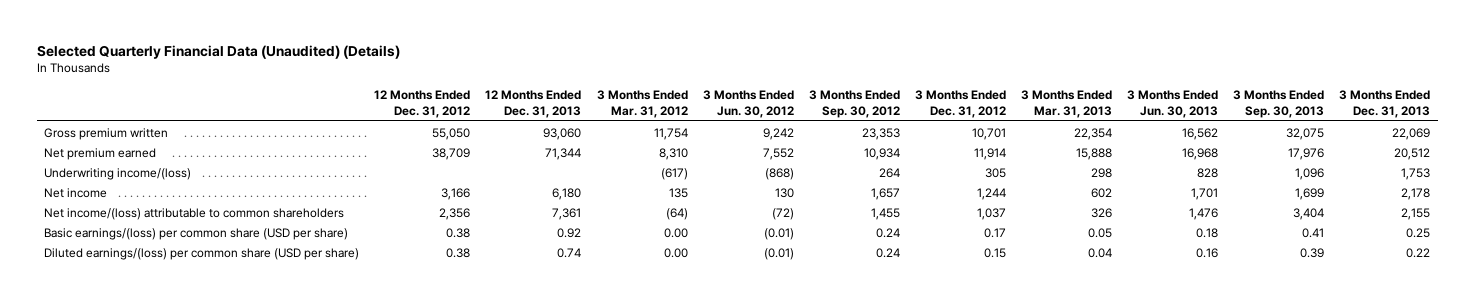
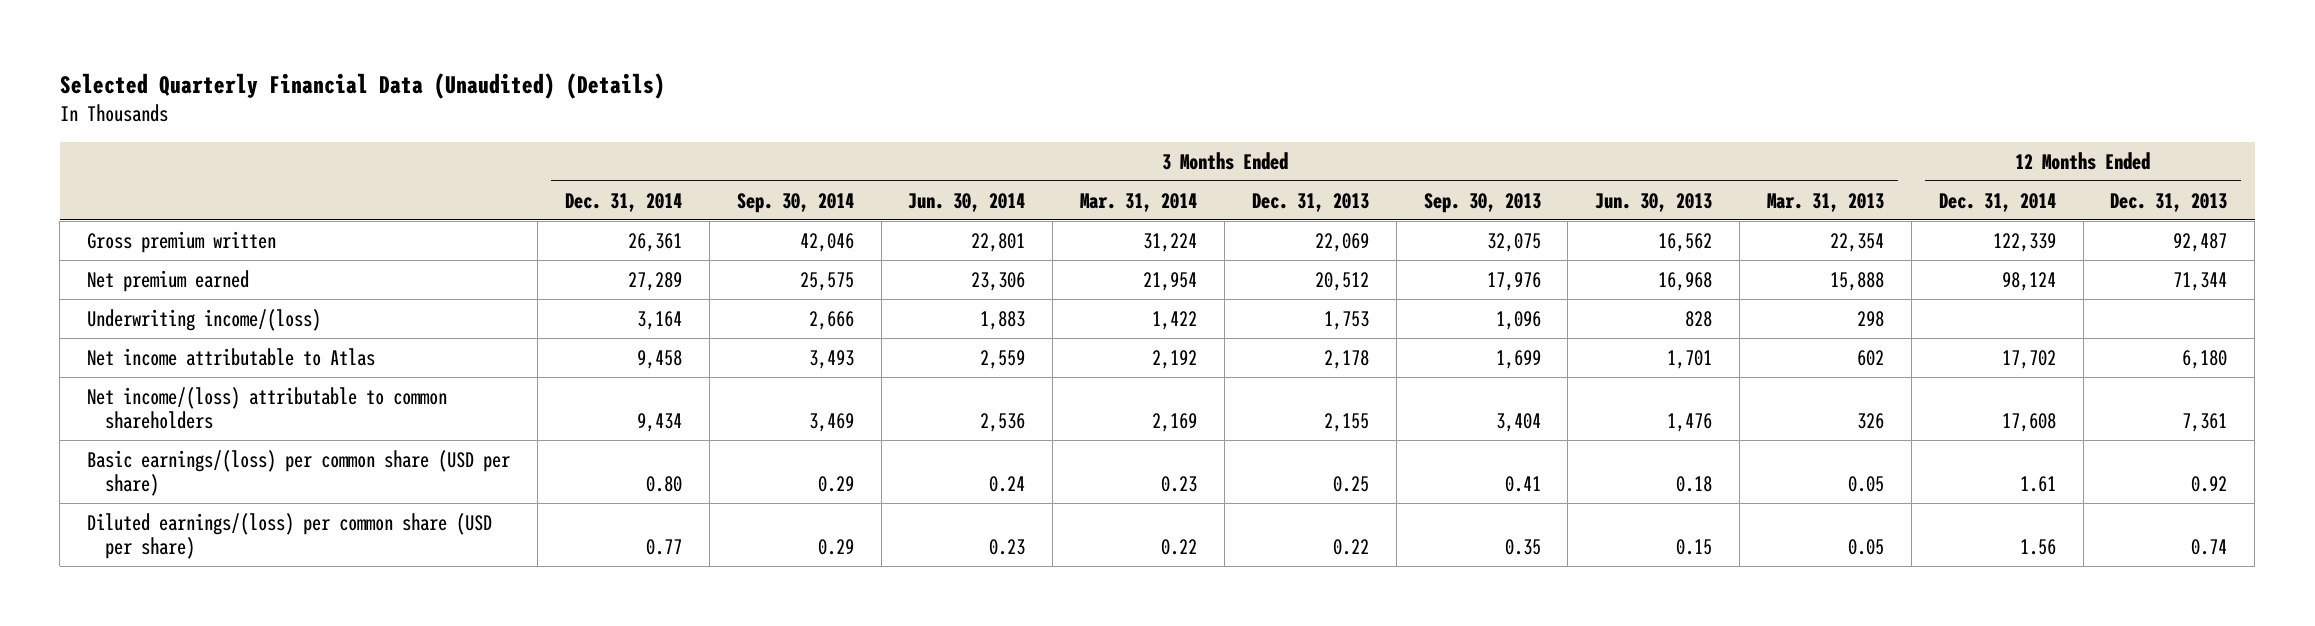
- | 12 Months Ended Dec. 31, 2012 | 12 Months Ended Dec. 31, 2013 | 3 Months Ended Mar. 31, 2012 | 3 Months Ended Jun. 30, 2012 | 3 Months Ended Sep. 30, 2012 | 3 Months Ended Dec. 31, 2012 | 3 Months Ended Mar. 31, 2013 | 3 Months Ended Jun. 30, 2013 | 3 Months Ended Sep. 30, 2013 | 3 Months Ended Dec. 31, 2013
+ | 3 Months Ended Dec. 31, 2014 | 3 Months Ended Sep. 30, 2014 | 3 Months Ended Jun. 30, 2014 | 3 Months Ended Mar. 31, 2014 | 3 Months Ended Dec. 31, 2013 | 3 Months Ended Sep. 30, 2013 | 3 Months Ended Jun. 30, 2013 | 3 Months Ended Mar. 31, 2013 | 12 Months Ended Dec. 31, 2014 | 12 Months Ended Dec. 31, 2013
- Gross premium written | 55,050 | 93,060 | 11,754 | 9,242 | 23,353 | 10,701 | 22,354 | 16,562 | 32,075 | 22,069
+ Gross premium written | 26,361 | 42,046 | 22,801 | 31,224 | 22,069 | 32,075 | 16,562 | 22,354 | 122,339 | 92,487
- Net income | 3,166 | 6,180 | 135 | 130 | 1,657 | 1,244 | 602 | 1,701 | 1,699 | 2,178
+ Net income attributable to Atlas | 9,458 | 3,493 | 2,559 | 2,192 | 2,178 | 1,699 | 1,701 | 602 | 17,702 | 6,180
- Diluted earnings/(loss) per common share (USD per share) | 0.38 | 0.74 | 0.00 | (0.01) | 0.24 | 0.15 | 0.04 | 0.16 | 0.39 | 0.22
+ Diluted earnings/(loss) per common share (USD per share) | 0.77 | 0.29 | 0.23 | 0.22 | 0.22 | 0.35 | 0.15 | 0.05 | 1.56 | 0.74

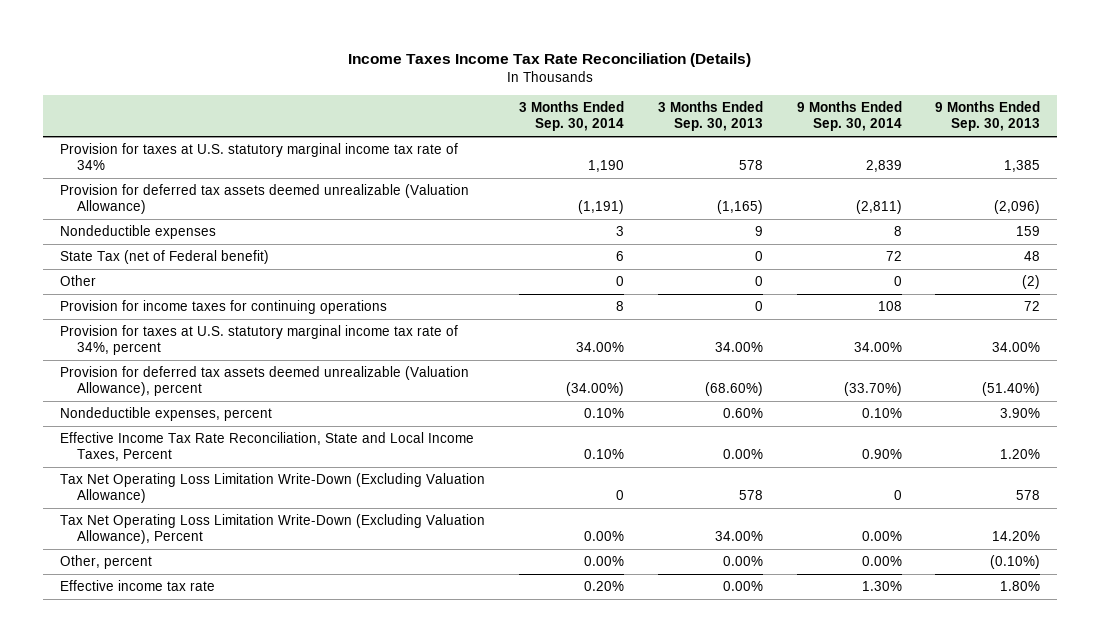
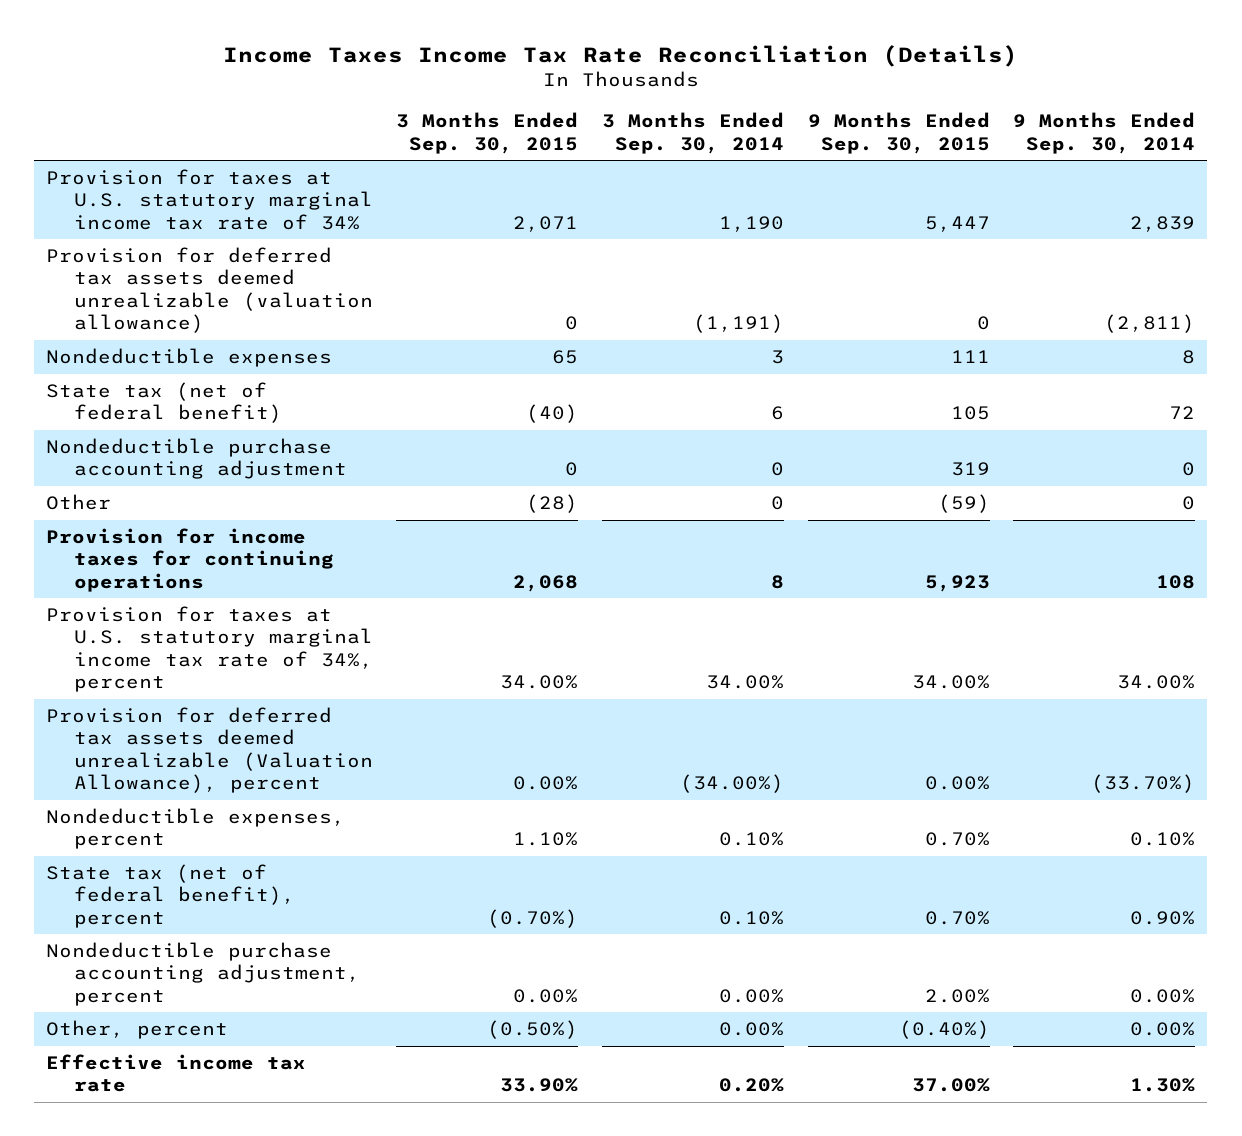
- | 3 Months Ended Sep. 30, 2014 | 3 Months Ended Sep. 30, 2013 | 9 Months Ended Sep. 30, 2014 | 9 Months Ended Sep. 30, 2013
+ | 3 Months Ended Sep. 30, 2015 | 3 Months Ended Sep. 30, 2014 | 9 Months Ended Sep. 30, 2015 | 9 Months Ended Sep. 30, 2014
- Provision for deferred tax assets deemed unrealizable (Valuation Allowance) | (1,191) | (1,165) | (2,811) | (2,096)
+ Provision for deferred tax assets deemed unrealizable (valuation allowance) | 0 | (1,191) | 0 | (2,811)
- State Tax (net of Federal benefit) | 6 | 0 | 72 | 48
+ State tax (net of federal benefit) | (40) | 6 | 105 | 72
+ Nondeductible purchase accounting adjustment | 0 | 0 | 319 | 0
- Effective Income Tax Rate Reconciliation, State and Local Income Taxes, Percent | 0.10% | 0.00% | 0.90% | 1.20%
- Tax Net Operating Loss Limitation Write-Down (Excluding Valuation Allowance) | 0 | 578 | 0 | 578
- Tax Net Operating Loss Limitation Write-Down (Excluding Valuation Allowance), Percent | 0.00% | 34.00% | 0.00% | 14.20%
+ State tax (net of federal benefit), percent | (0.70%) | 0.10% | 0.70% | 0.90%
+ Nondeductible purchase accounting adjustment, percent | 0.00% | 0.00% | 2.00% | 0.00%

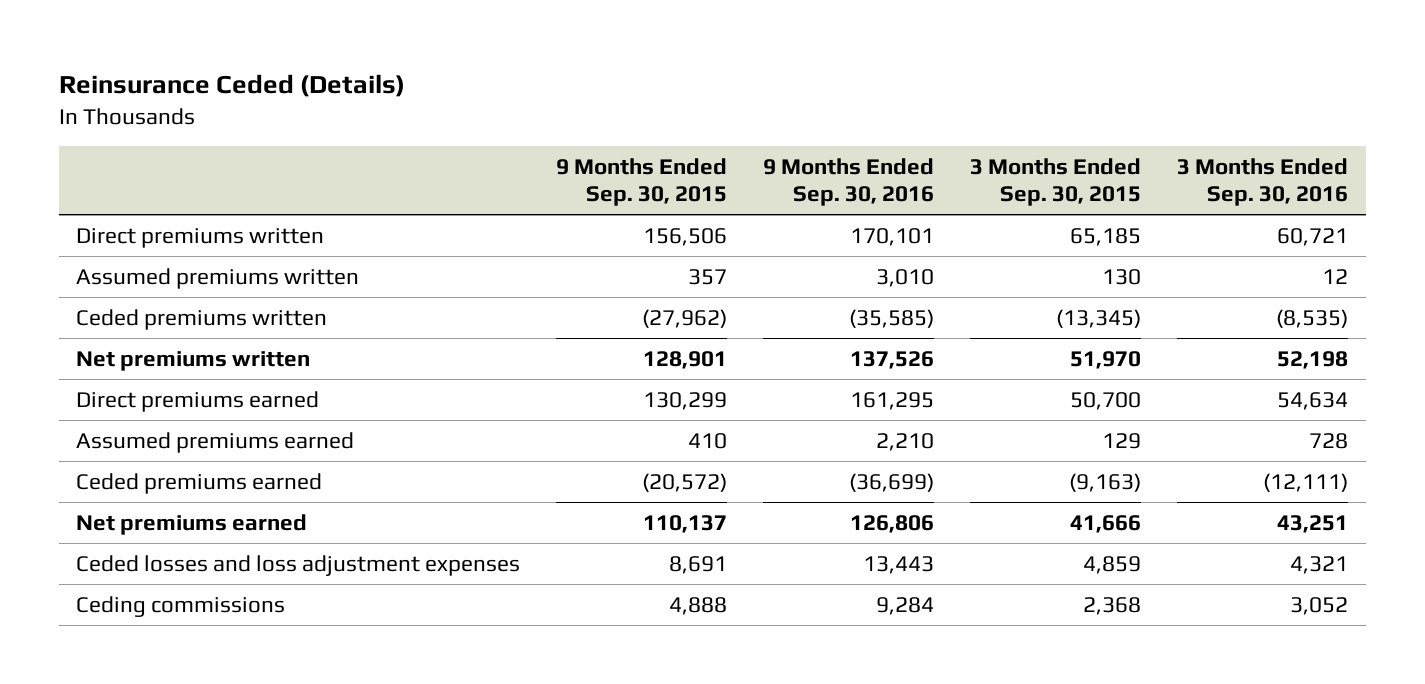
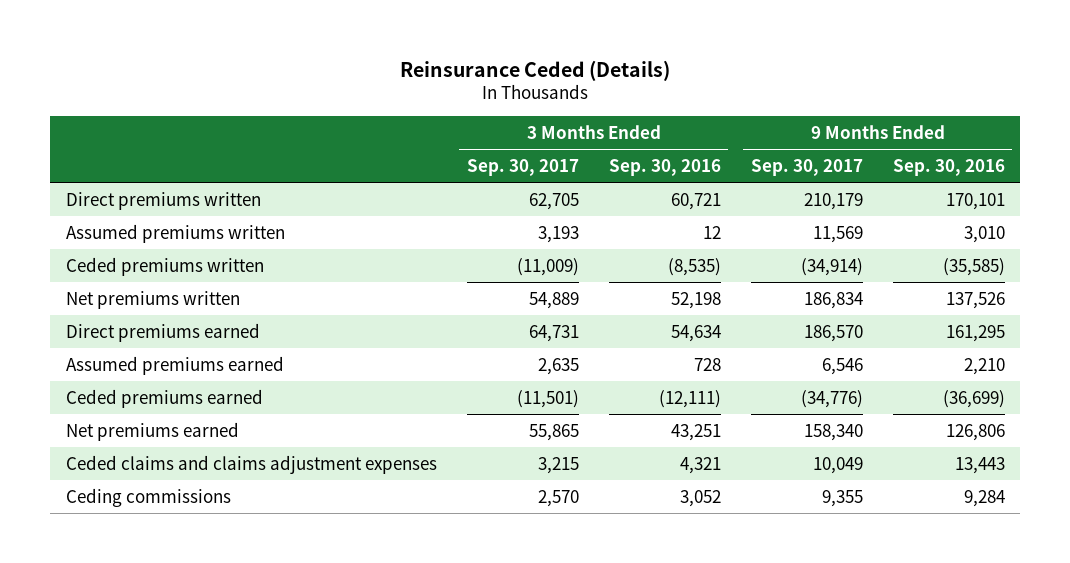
- | 9 Months Ended Sep. 30, 2015 | 9 Months Ended Sep. 30, 2016 | 3 Months Ended Sep. 30, 2015 | 3 Months Ended Sep. 30, 2016
+ | 3 Months Ended Sep. 30, 2017 | 3 Months Ended Sep. 30, 2016 | 9 Months Ended Sep. 30, 2017 | 9 Months Ended Sep. 30, 2016
- Ceded losses and loss adjustment expenses | 8,691 | 13,443 | 4,859 | 4,321
+ Ceded claims and claims adjustment expenses | 3,215 | 4,321 | 10,049 | 13,443

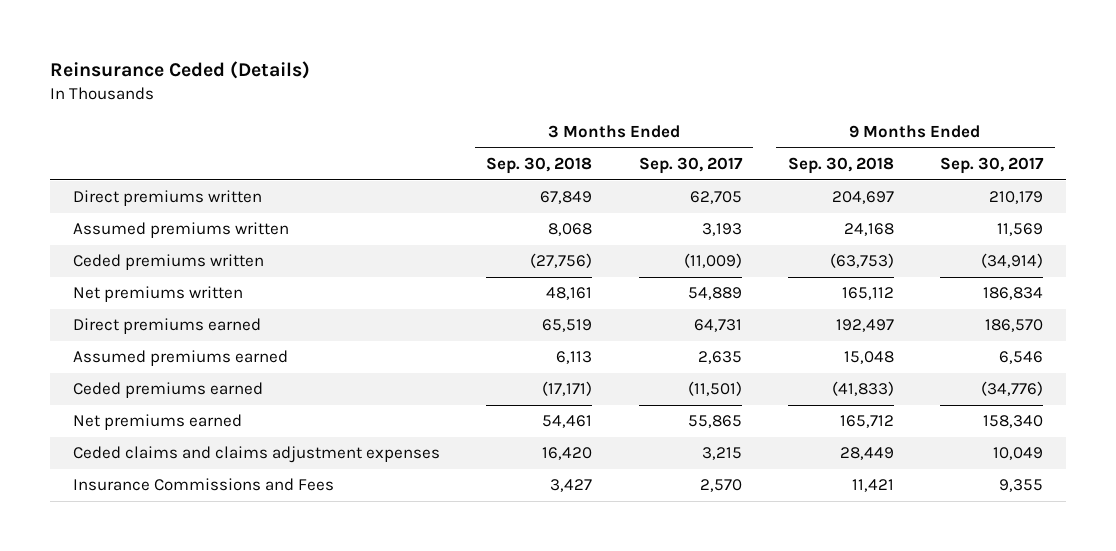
- | 3 Months Ended Sep. 30, 2017 | 3 Months Ended Sep. 30, 2016 | 9 Months Ended Sep. 30, 2017 | 9 Months Ended Sep. 30, 2016
+ | 3 Months Ended Sep. 30, 2018 | 3 Months Ended Sep. 30, 2017 | 9 Months Ended Sep. 30, 2018 | 9 Months Ended Sep. 30, 2017
- Ceding commissions | 2,570 | 3,052 | 9,355 | 9,284
+ Insurance Commissions and Fees | 3,427 | 2,570 | 11,421 | 9,355

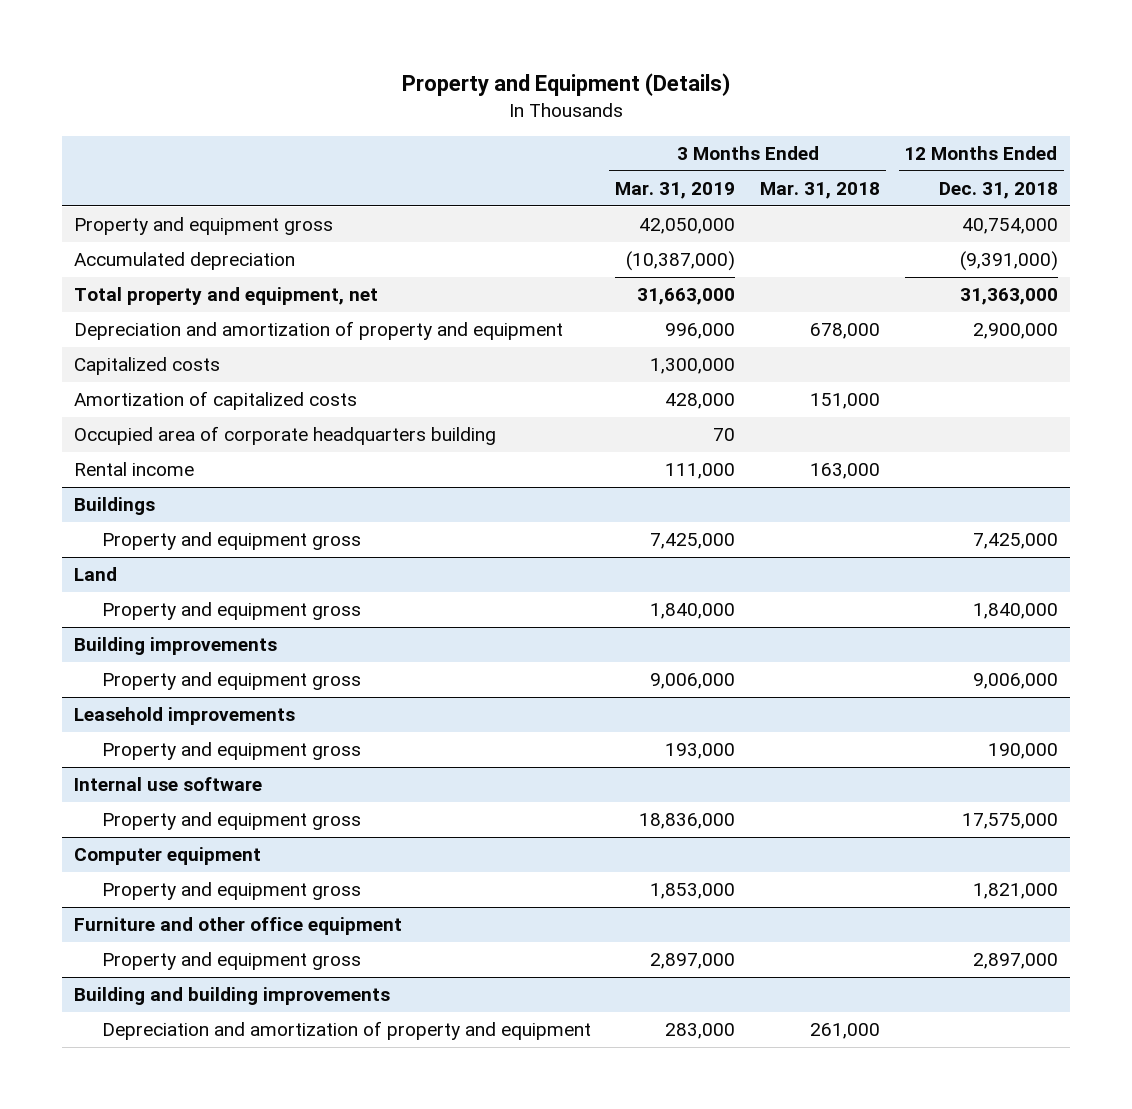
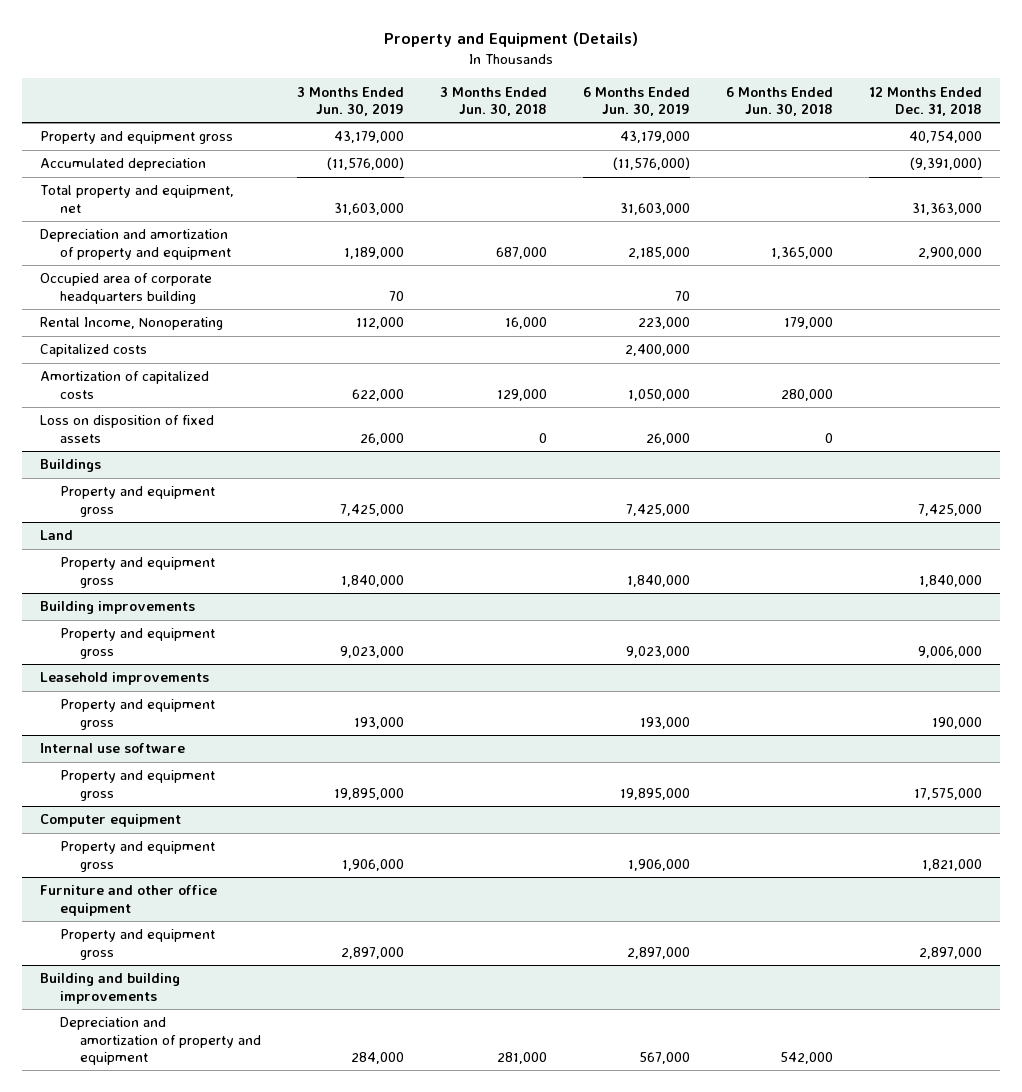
- | 3 Months Ended Mar. 31, 2019 | 3 Months Ended Mar. 31, 2018 | 12 Months Ended Dec. 31, 2018
+ | 3 Months Ended Jun. 30, 2019 | 3 Months Ended Jun. 30, 2018 | 6 Months Ended Jun. 30, 2019 | 6 Months Ended Jun. 30, 2018 | 12 Months Ended Dec. 31, 2018
moved up: Occupied area of corporate headquarters building | 70 | | 70 | |
+ Rental Income, Nonoperating | 112,000 | 16,000 | 223,000 | 179,000 |
- Rental income | 111,000 | 163,000 |
+ Loss on disposition of fixed assets | 26,000 | 0 | 26,000 | 0 |

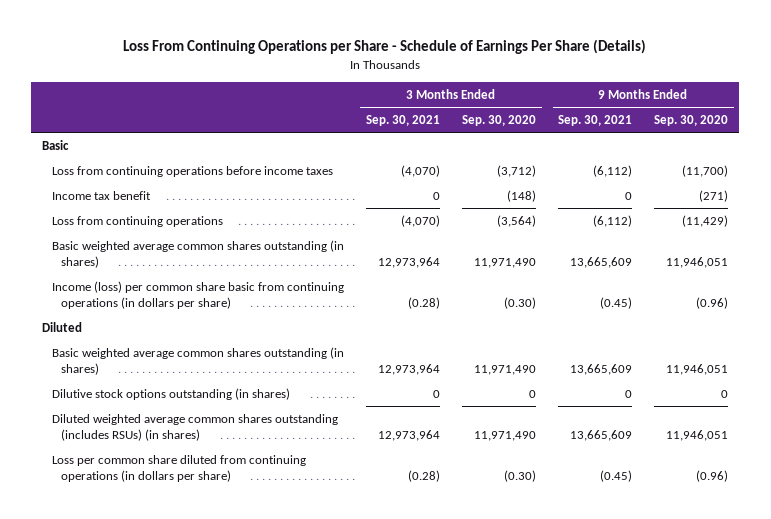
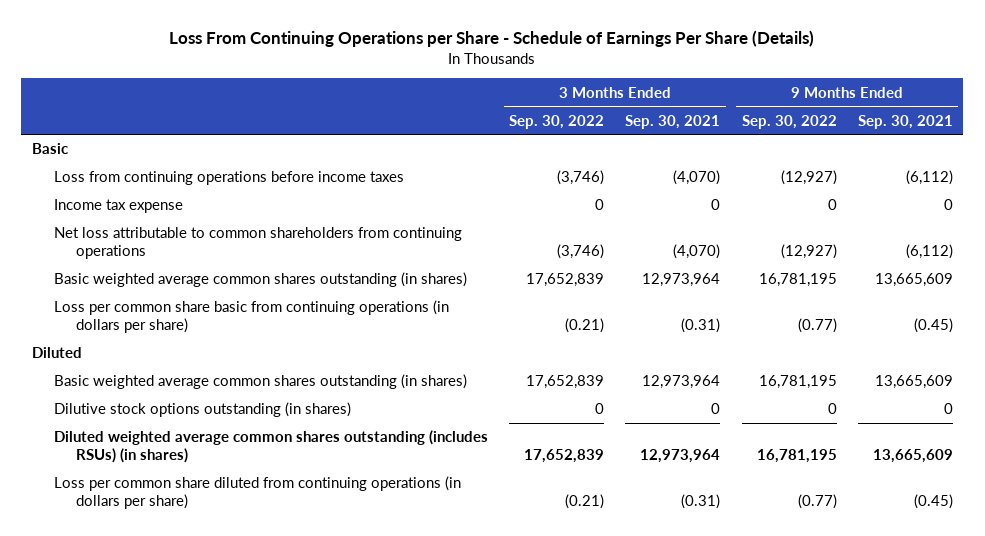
- | 3 Months Ended Sep. 30, 2021 | 3 Months Ended Sep. 30, 2020 | 9 Months Ended Sep. 30, 2021 | 9 Months Ended Sep. 30, 2020
+ | 3 Months Ended Sep. 30, 2022 | 3 Months Ended Sep. 30, 2021 | 9 Months Ended Sep. 30, 2022 | 9 Months Ended Sep. 30, 2021
- Income tax benefit | 0 | (148) | 0 | (271)
- Loss from continuing operations | (4,070) | (3,564) | (6,112) | (11,429)
+ Income tax expense | 0 | 0 | 0 | 0
+ Net loss attributable to common shareholders from continuing operations | (3,746) | (4,070) | (12,927) | (6,112)
- Income (loss) per common share basic from continuing operations (in dollars per share) | (0.28) | (0.30) | (0.45) | (0.96)
+ Loss per common share basic from continuing operations (in dollars per share) | (0.21) | (0.31) | (0.77) | (0.45)
- Loss per common share diluted from continuing operations (in dollars per share) | (0.28) | (0.30) | (0.45) | (0.96)
+ Loss per common share diluted from continuing operations (in dollars per share) | (0.21) | (0.31) | (0.77) | (0.45)

